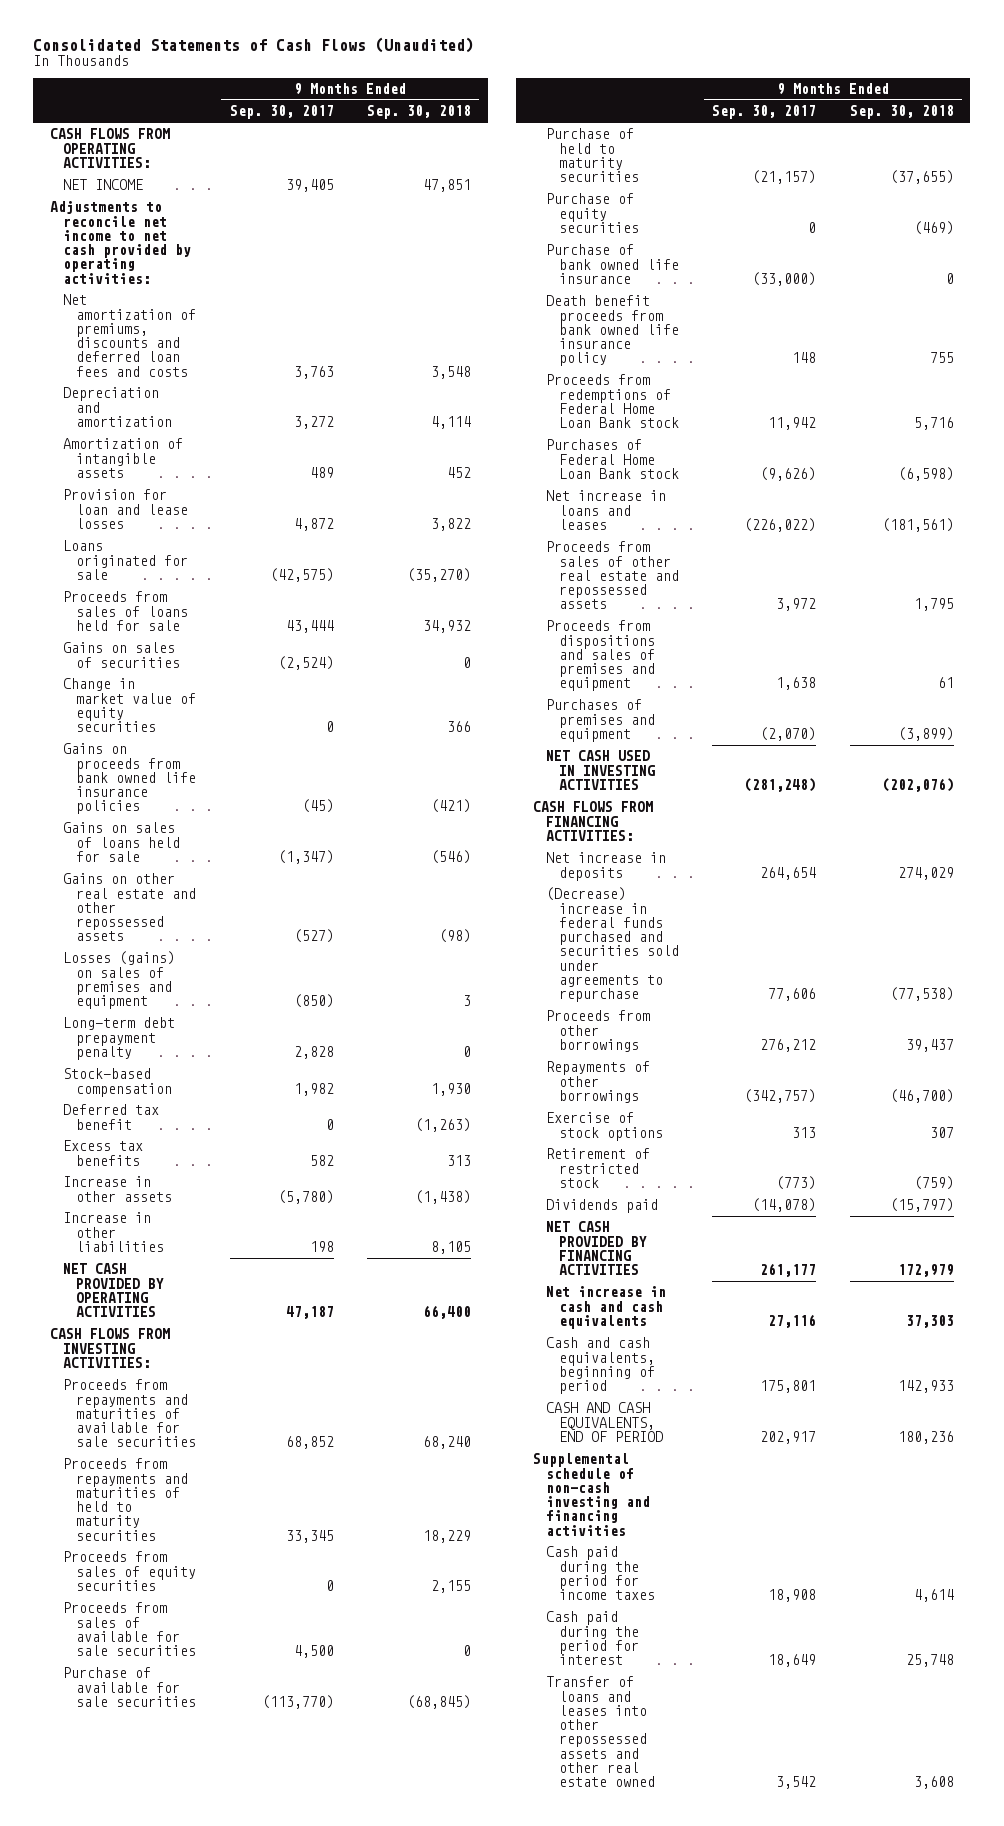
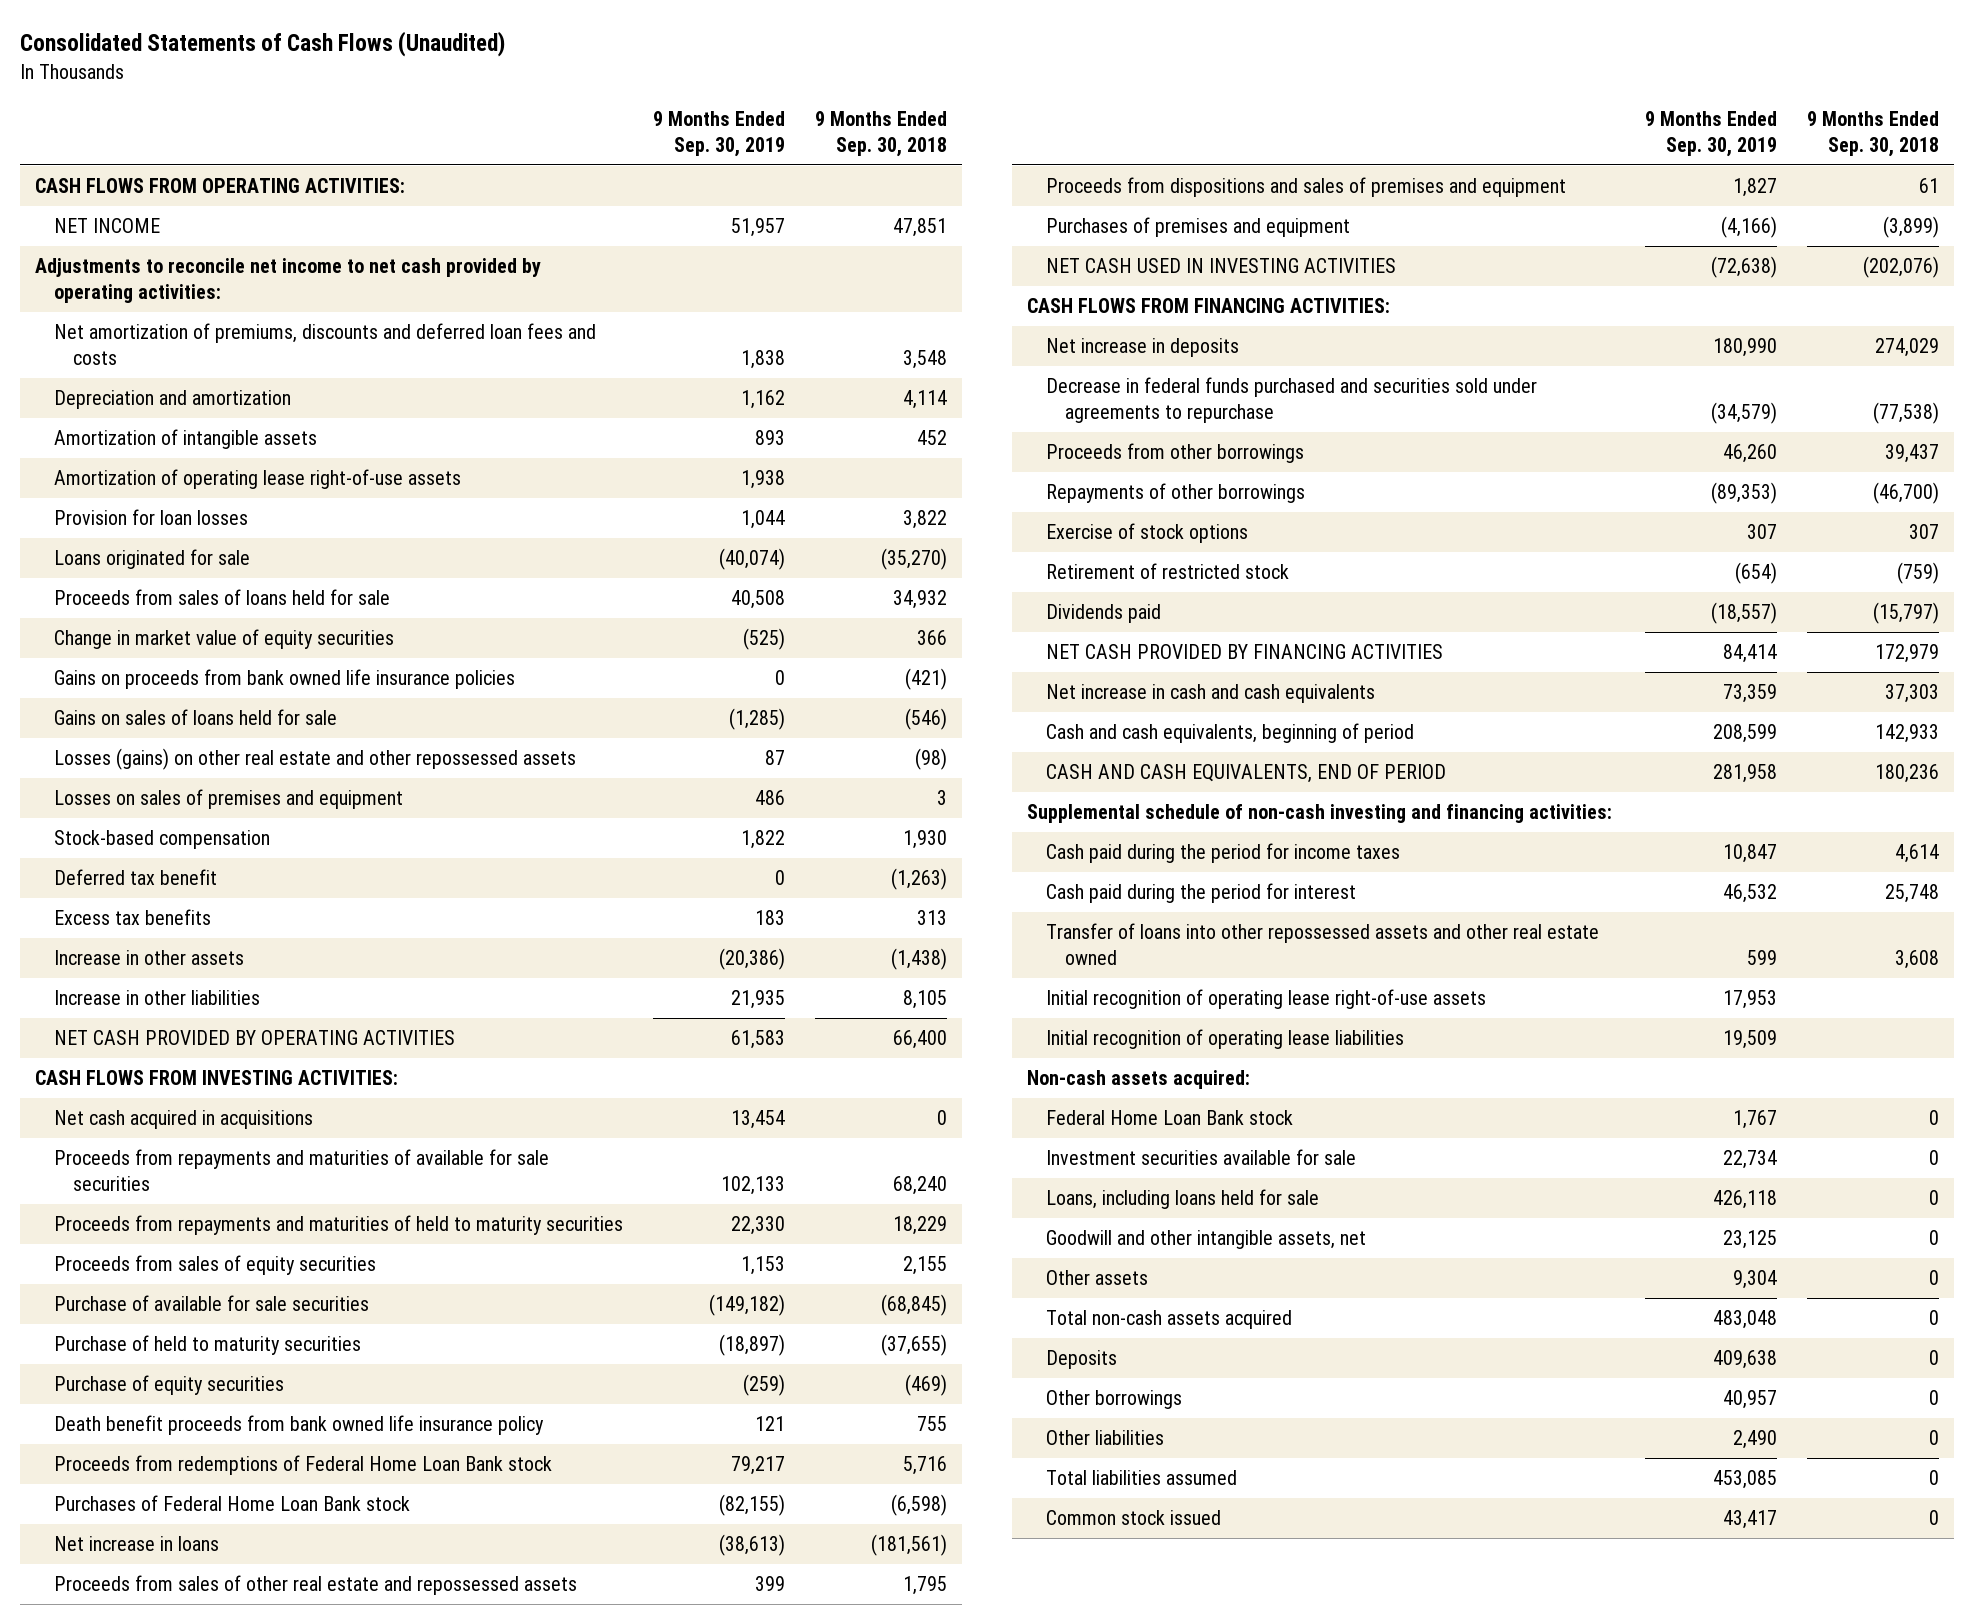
- | 9 Months Ended Sep. 30, 2017 | 9 Months Ended Sep. 30, 2018
+ | 9 Months Ended Sep. 30, 2019 | 9 Months Ended Sep. 30, 2018
- Provision for loan and lease losses | 4,872 | 3,822
+ Amortization of operating lease right-of-use assets | 1,938 |
+ Provision for loan losses | 1,044 | 3,822
- Gains on sales of securities | (2,524) | 0
- Gains on other real estate and other repossessed assets | (527) | (98)
- Losses (gains) on sales of premises and equipment | (850) | 3
- Long-term debt prepayment penalty | 2,828 | 0
+ Losses (gains) on other real estate and other repossessed assets | 87 | (98)
+ Losses on sales of premises and equipment | 486 | 3
+ Net cash acquired in acquisitions | 13,454 | 0
- Proceeds from sales of available for sale securities | 4,500 | 0
- Purchase of bank owned life insurance | (33,000) | 0
- Net increase in loans and leases | (226,022) | (181,561)
+ Net increase in loans | (38,613) | (181,561)
- (Decrease) increase in federal funds purchased and securities sold under agreements to repurchase | 77,606 | (77,538)
+ Decrease in federal funds purchased and securities sold under agreements to repurchase | (34,579) | (77,538)
- Supplemental schedule of non-cash investing and financing activities
+ Supplemental schedule of non-cash investing and financing activities:
- Transfer of loans and leases into other repossessed assets and other real estate owned | 3,542 | 3,608
+ Transfer of loans into other repossessed assets and other real estate owned | 599 | 3,608
+ Initial recognition of operating lease right-of-use assets | 17,953 |
+ Initial recognition of operating lease liabilities | 19,509 |
+ Non-cash assets acquired:
+ Federal Home Loan Bank stock | 1,767 | 0
+ Investment securities available for sale | 22,734 | 0
+ Loans, including loans held for sale | 426,118 | 0
+ Goodwill and other intangible assets, net | 23,125 | 0
+ Other assets | 9,304 | 0
+ Total non-cash assets acquired | 483,048 | 0
+ Deposits | 409,638 | 0
+ Other borrowings | 40,957 | 0
+ Other liabilities | 2,490 | 0
+ Total liabilities assumed | 453,085 | 0
+ Common stock issued | 43,417 | 0

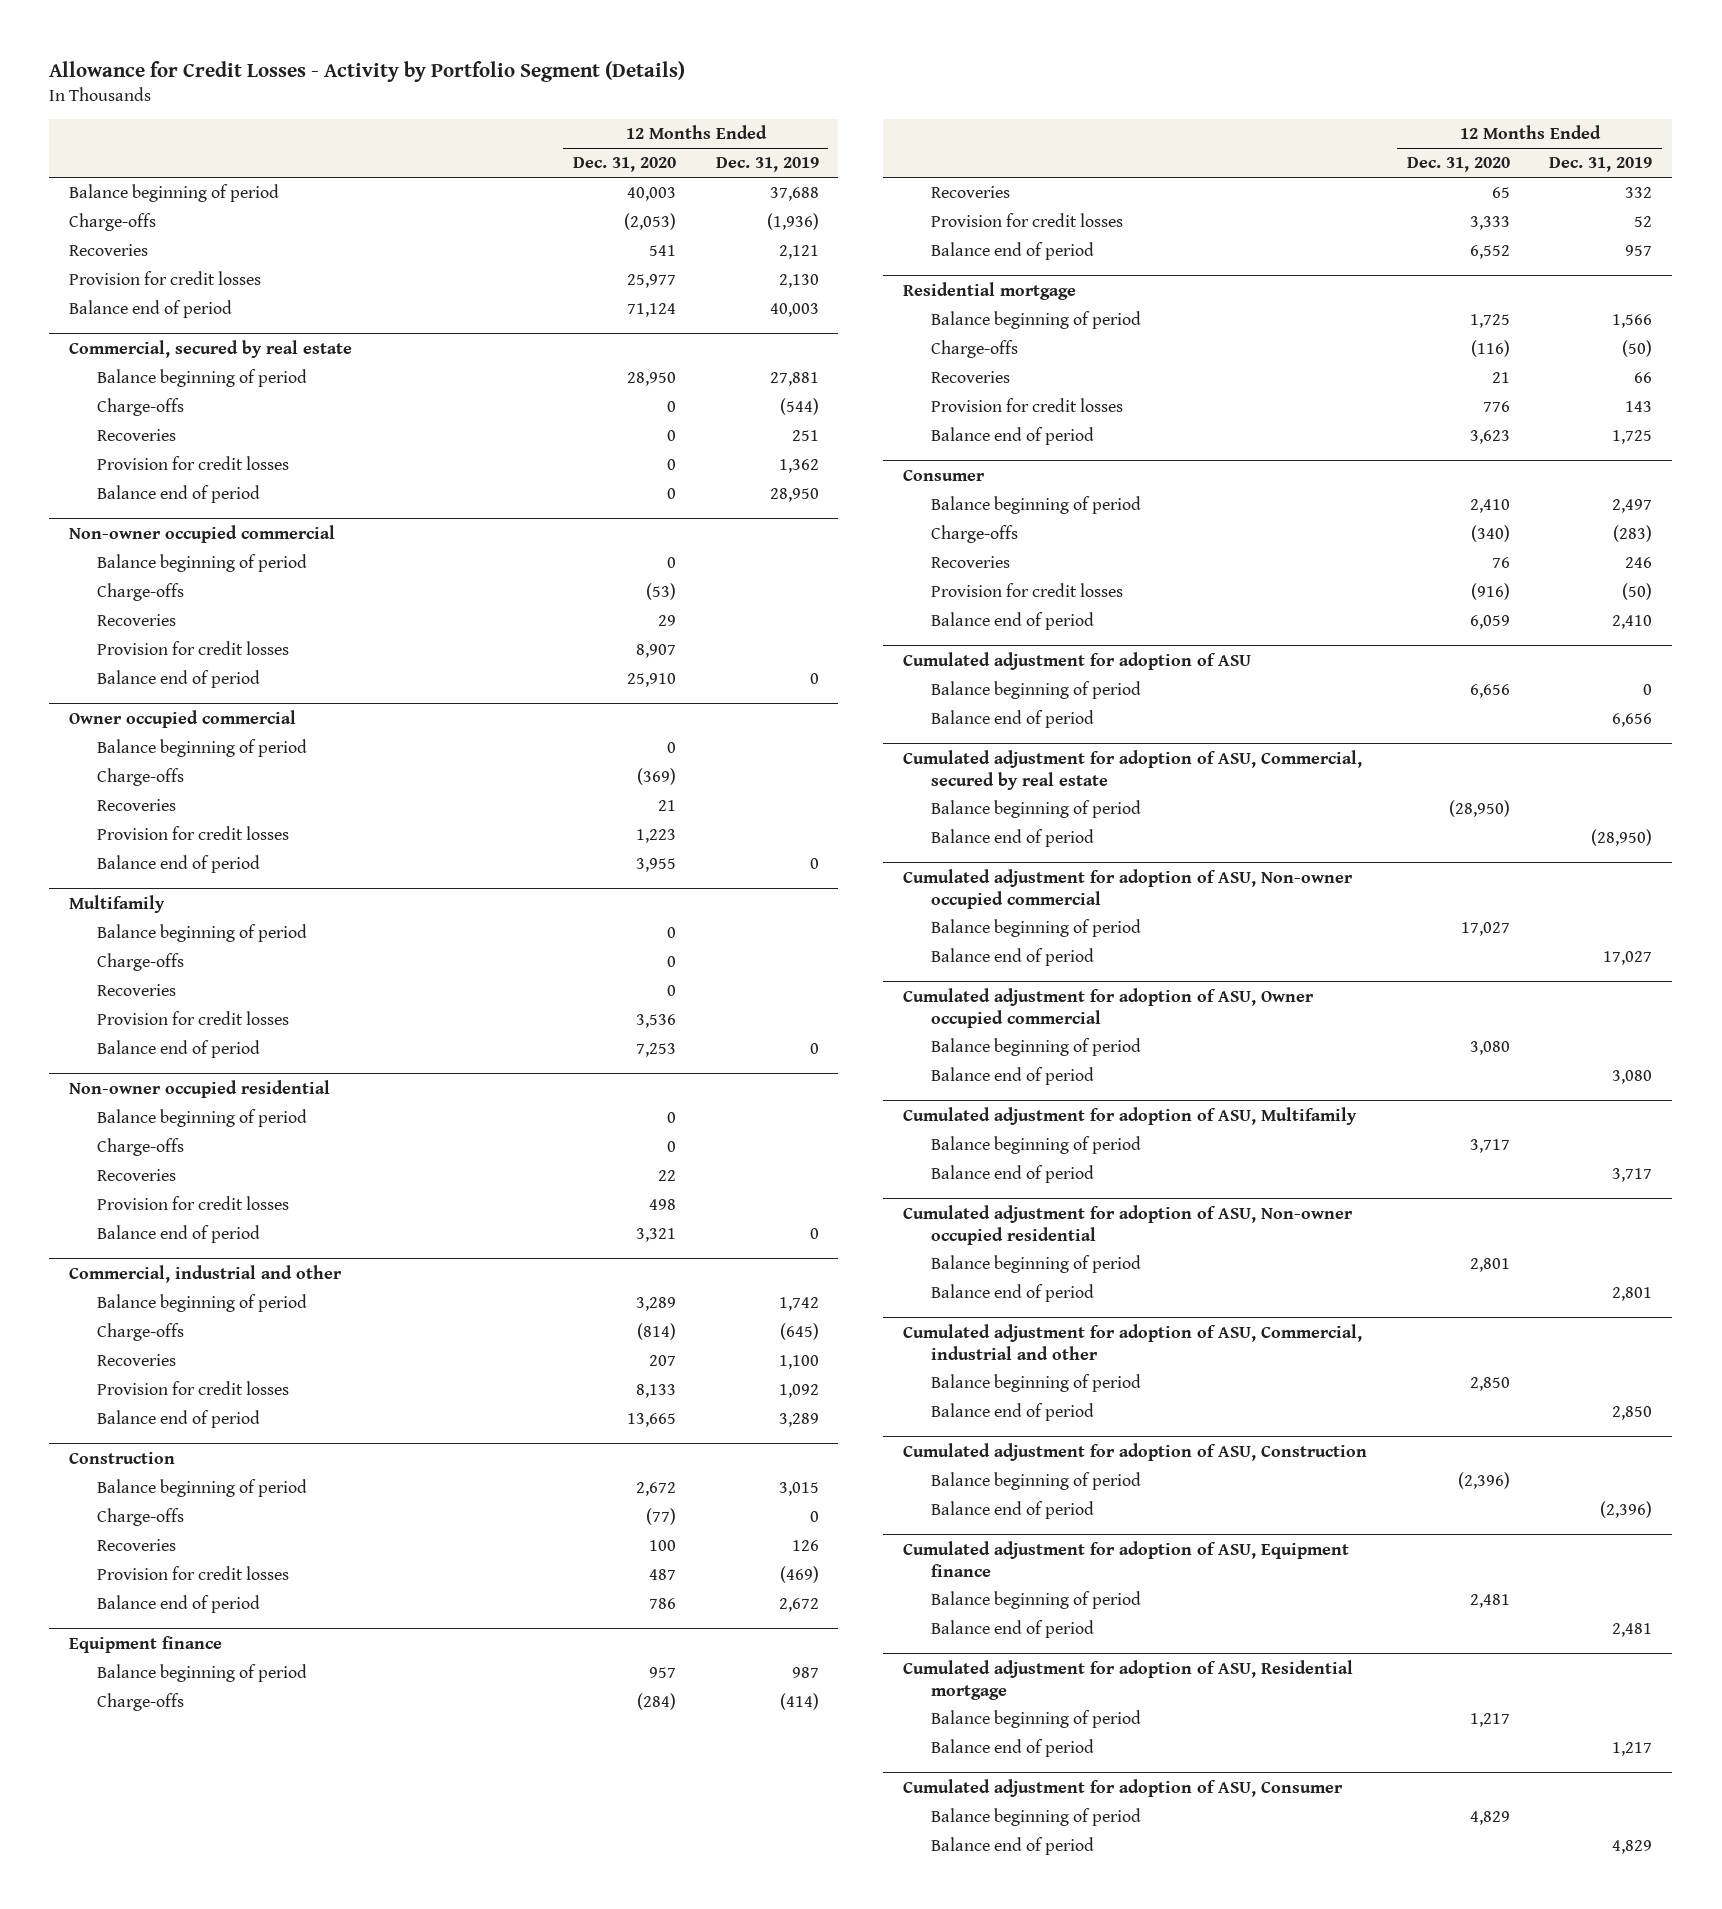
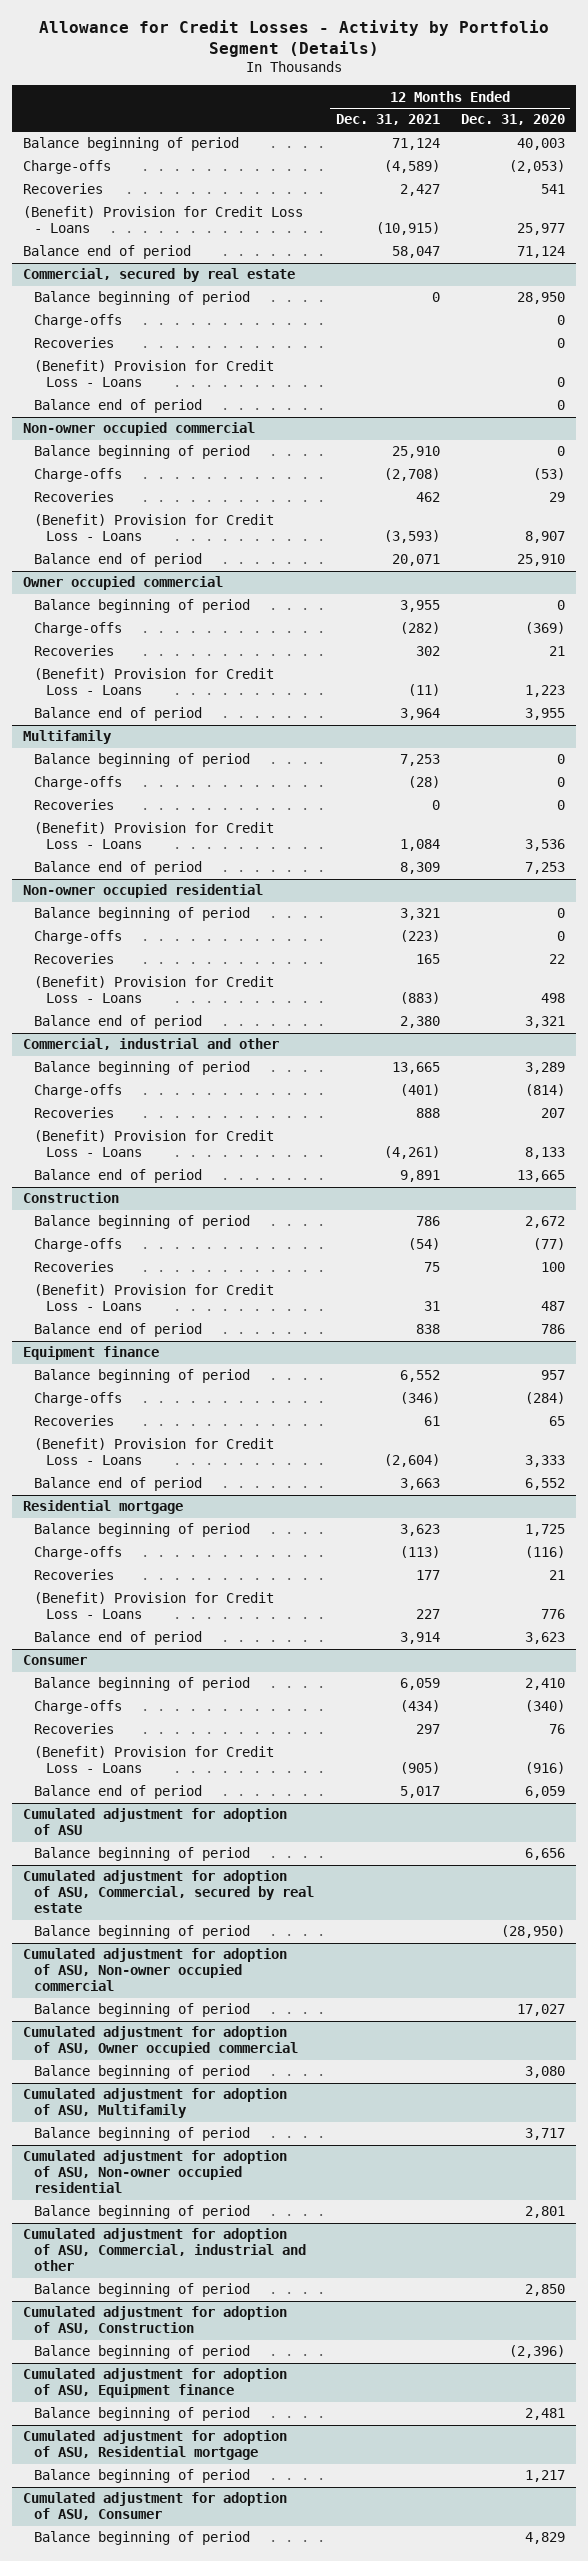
- | 12 Months Ended Dec. 31, 2020 | 12 Months Ended Dec. 31, 2019
+ | 12 Months Ended Dec. 31, 2021 | 12 Months Ended Dec. 31, 2020
- Provision for credit losses | 25,977 | 2,130
+ (Benefit) Provision for Credit Loss - Loans | (10,915) | 25,977
@ Commercial, secured by real estate
- Provision for credit losses | 0 | 1,362
+ (Benefit) Provision for Credit Loss - Loans | | 0
@ Non-owner occupied commercial
- Provision for credit losses | 8,907 |
+ (Benefit) Provision for Credit Loss - Loans | (3,593) | 8,907
@ Owner occupied commercial
- Provision for credit losses | 1,223 |
+ (Benefit) Provision for Credit Loss - Loans | (11) | 1,223
@ Multifamily
- Provision for credit losses | 3,536 |
+ (Benefit) Provision for Credit Loss - Loans | 1,084 | 3,536
@ Non-owner occupied residential
- Provision for credit losses | 498 |
+ (Benefit) Provision for Credit Loss - Loans | (883) | 498
@ Commercial, industrial and other
- Provision for credit losses | 8,133 | 1,092
+ (Benefit) Provision for Credit Loss - Loans | (4,261) | 8,133
@ Construction
- Provision for credit losses | 487 | (469)
+ (Benefit) Provision for Credit Loss - Loans | 31 | 487
@ Equipment finance
- Provision for credit losses | 3,333 | 52
+ (Benefit) Provision for Credit Loss - Loans | (2,604) | 3,333
@ Residential mortgage
- Provision for credit losses | 776 | 143
+ (Benefit) Provision for Credit Loss - Loans | 227 | 776
@ Consumer
- Provision for credit losses | (916) | (50)
+ (Benefit) Provision for Credit Loss - Loans | (905) | (916)
@ Cumulated adjustment for adoption of ASU
- Balance end of period | | 6,656
@ Cumulated adjustment for adoption of ASU, Commercial, secured by real estate
- Balance end of period | | (28,950)
@ Cumulated adjustment for adoption of ASU, Non-owner occupied commercial
- Balance end of period | | 17,027
@ Cumulated adjustment for adoption of ASU, Owner occupied commercial
- Balance end of period | | 3,080
@ Cumulated adjustment for adoption of ASU, Multifamily
- Balance end of period | | 3,717
@ Cumulated adjustment for adoption of ASU, Non-owner occupied residential
- Balance end of period | | 2,801
@ Cumulated adjustment for adoption of ASU, Commercial, industrial and other
- Balance end of period | | 2,850
@ Cumulated adjustment for adoption of ASU, Construction
- Balance end of period | | (2,396)
@ Cumulated adjustment for adoption of ASU, Equipment finance
- Balance end of period | | 2,481
@ Cumulated adjustment for adoption of ASU, Residential mortgage
- Balance end of period | | 1,217
@ Cumulated adjustment for adoption of ASU, Consumer
- Balance end of period | | 4,829

